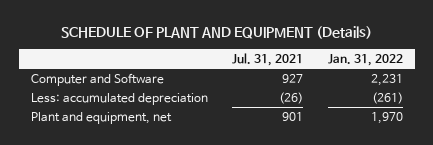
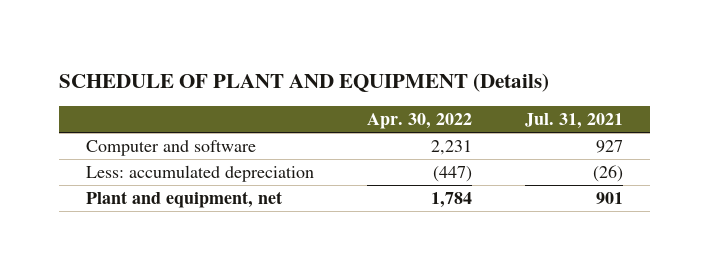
- | Jul. 31, 2021 | Jan. 31, 2022
+ | Apr. 30, 2022 | Jul. 31, 2021
- Computer and Software | 927 | 2,231
+ Computer and software | 2,231 | 927

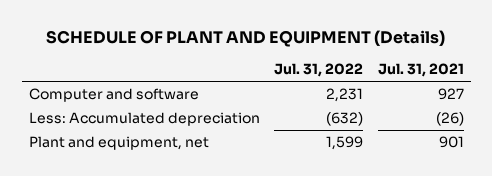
- | Apr. 30, 2022 | Jul. 31, 2021
+ | Jul. 31, 2022 | Jul. 31, 2021
- Less: accumulated depreciation | (447) | (26)
+ Less: Accumulated depreciation | (632) | (26)

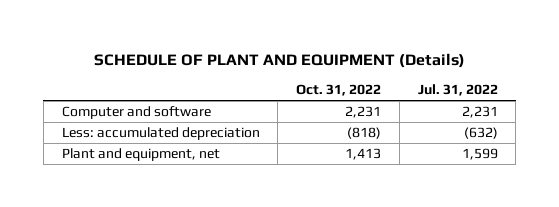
- | Jul. 31, 2022 | Jul. 31, 2021
+ | Oct. 31, 2022 | Jul. 31, 2022
- Less: Accumulated depreciation | (632) | (26)
+ Less: accumulated depreciation | (818) | (632)

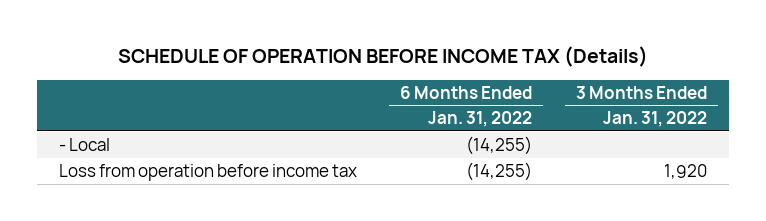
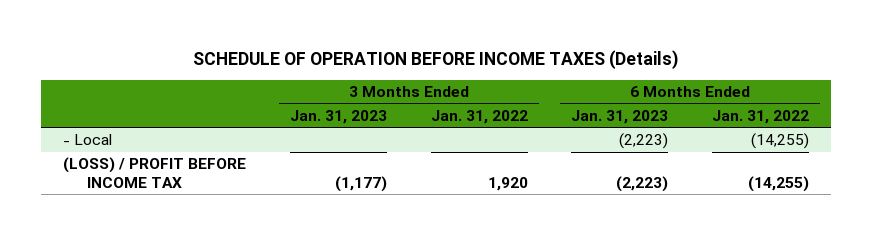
- SCHEDULE OF OPERATION BEFORE INCOME TAX (Details)
+ SCHEDULE OF OPERATION BEFORE INCOME TAXES (Details)
- | 6 Months Ended Jan. 31, 2022 | 3 Months Ended Jan. 31, 2022
+ | 3 Months Ended Jan. 31, 2023 | 3 Months Ended Jan. 31, 2022 | 6 Months Ended Jan. 31, 2023 | 6 Months Ended Jan. 31, 2022
- Loss from operation before income tax | (14,255) | 1,920
+ (LOSS) / PROFIT BEFORE INCOME TAX | (1,177) | 1,920 | (2,223) | (14,255)

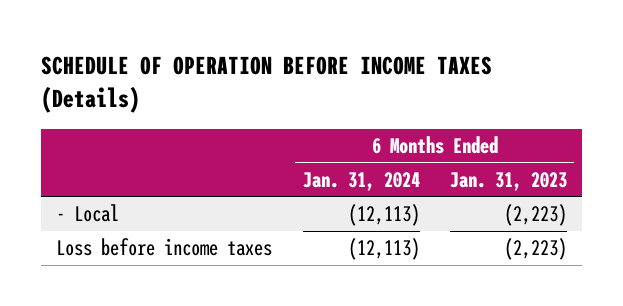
- | 3 Months Ended Jan. 31, 2023 | 3 Months Ended Jan. 31, 2022 | 6 Months Ended Jan. 31, 2023 | 6 Months Ended Jan. 31, 2022
+ | 6 Months Ended Jan. 31, 2024 | 6 Months Ended Jan. 31, 2023
- (LOSS) / PROFIT BEFORE INCOME TAX | (1,177) | 1,920 | (2,223) | (14,255)
+ Loss before income taxes | (12,113) | (2,223)

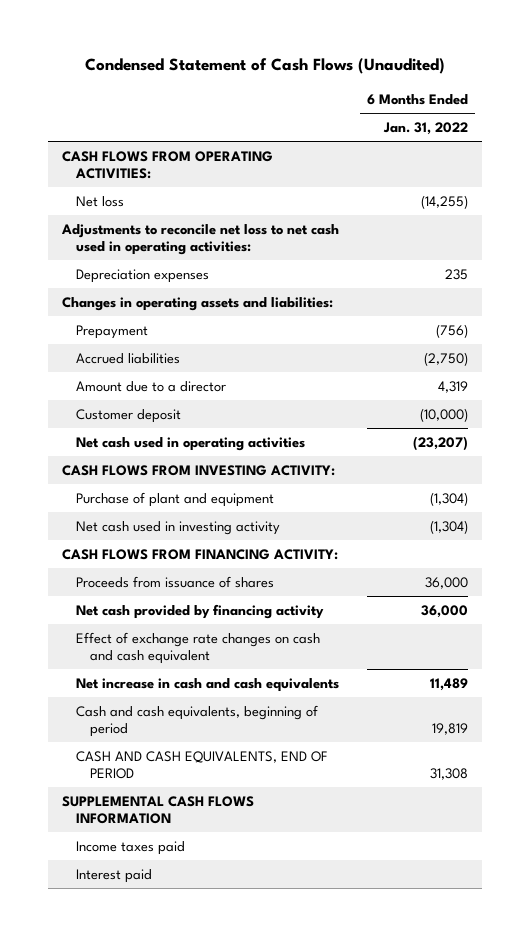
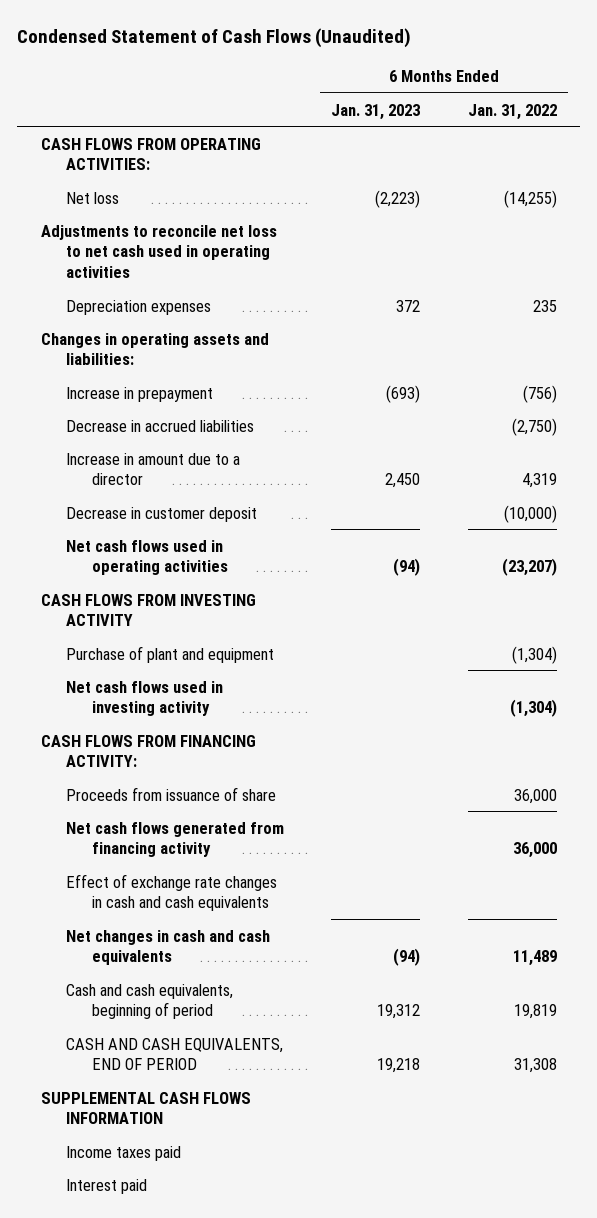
- | 6 Months Ended Jan. 31, 2022
+ | 6 Months Ended Jan. 31, 2023 | 6 Months Ended Jan. 31, 2022
- Adjustments to reconcile net loss to net cash used in operating activities:
+ Adjustments to reconcile net loss to net cash used in operating activities
- Prepayment | (756)
- Accrued liabilities | (2,750)
- Amount due to a director | 4,319
- Customer deposit | (10,000)
- Net cash used in operating activities | (23,207)
- CASH FLOWS FROM INVESTING ACTIVITY:
+ Increase in prepayment | (693) | (756)
+ Decrease in accrued liabilities | | (2,750)
+ Increase in amount due to a director | 2,450 | 4,319
+ Decrease in customer deposit | | (10,000)
+ Net cash flows used in operating activities | (94) | (23,207)
+ CASH FLOWS FROM INVESTING ACTIVITY
- Net cash used in investing activity | (1,304)
+ Net cash flows used in investing activity | | (1,304)
- Proceeds from issuance of shares | 36,000
- Net cash provided by financing activity | 36,000
- Effect of exchange rate changes on cash and cash equivalent
- Net increase in cash and cash equivalents | 11,489
+ Proceeds from issuance of share | | 36,000
+ Net cash flows generated from financing activity | | 36,000
+ Effect of exchange rate changes in cash and cash equivalents
+ Net changes in cash and cash equivalents | (94) | 11,489

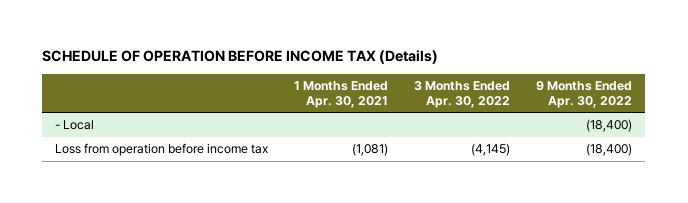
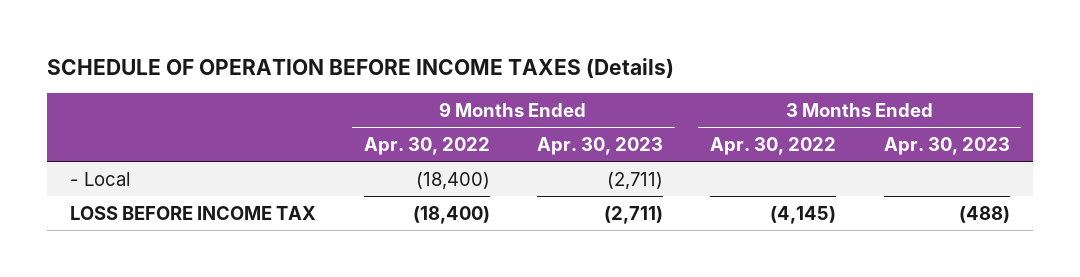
- SCHEDULE OF OPERATION BEFORE INCOME TAX (Details)
+ SCHEDULE OF OPERATION BEFORE INCOME TAXES (Details)
- | 1 Months Ended Apr. 30, 2021 | 3 Months Ended Apr. 30, 2022 | 9 Months Ended Apr. 30, 2022
+ | 9 Months Ended Apr. 30, 2022 | 9 Months Ended Apr. 30, 2023 | 3 Months Ended Apr. 30, 2022 | 3 Months Ended Apr. 30, 2023
- Loss from operation before income tax | (1,081) | (4,145) | (18,400)
+ LOSS BEFORE INCOME TAX | (18,400) | (2,711) | (4,145) | (488)

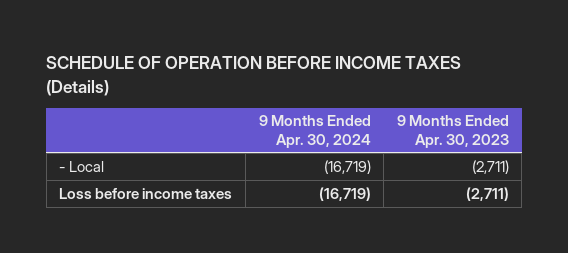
- | 9 Months Ended Apr. 30, 2022 | 9 Months Ended Apr. 30, 2023 | 3 Months Ended Apr. 30, 2022 | 3 Months Ended Apr. 30, 2023
+ | 9 Months Ended Apr. 30, 2024 | 9 Months Ended Apr. 30, 2023
- LOSS BEFORE INCOME TAX | (18,400) | (2,711) | (4,145) | (488)
+ Loss before income taxes | (16,719) | (2,711)

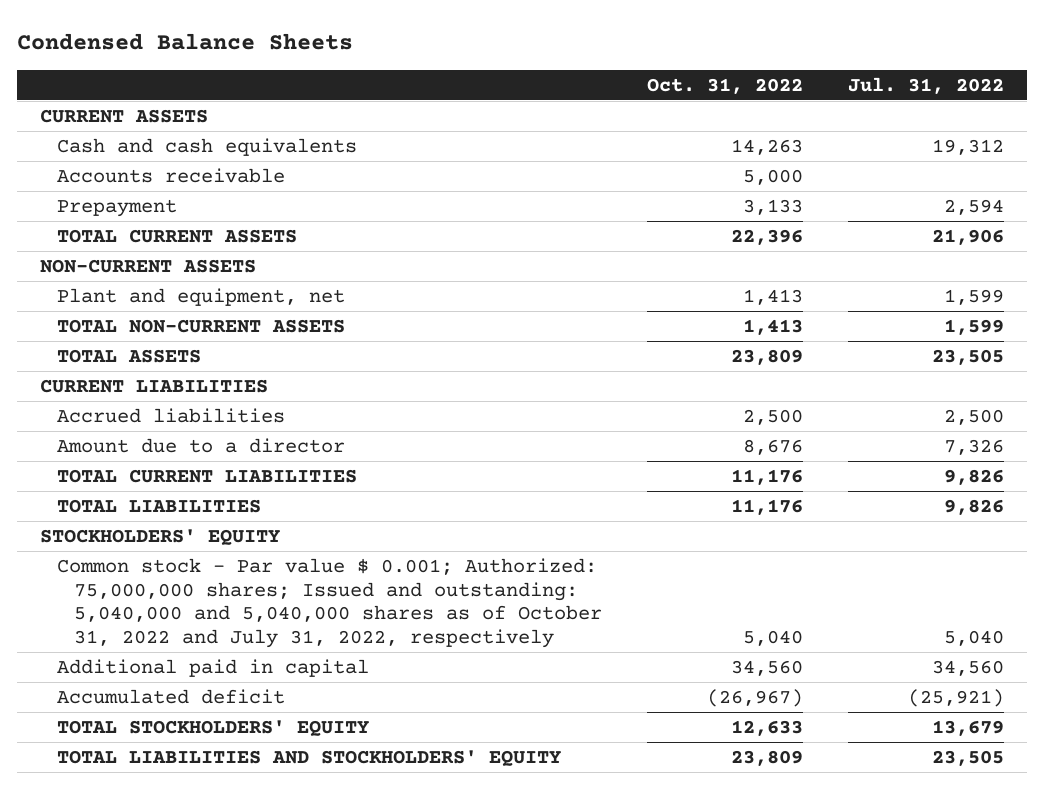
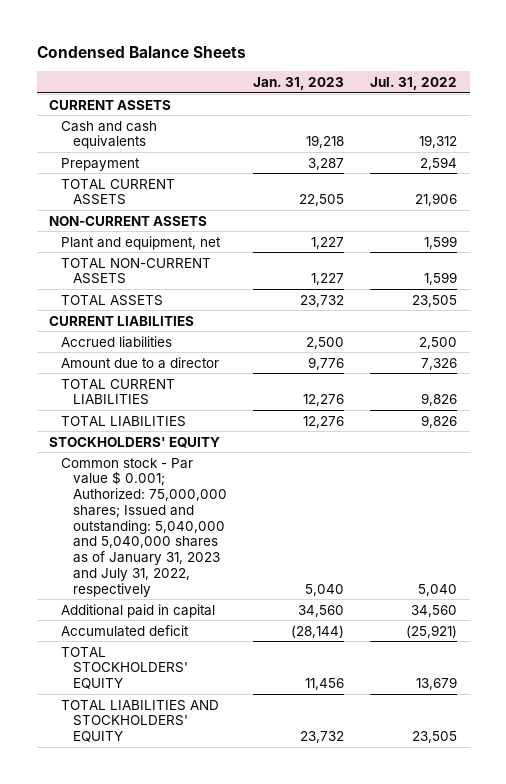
- | Oct. 31, 2022 | Jul. 31, 2022
+ | Jan. 31, 2023 | Jul. 31, 2022
- Accounts receivable | 5,000 |
- Common stock - Par value $ 0.001; Authorized: 75,000,000 shares; Issued and outstanding: 5,040,000 and 5,040,000 shares as of October 31, 2022 and July 31, 2022, respectively | 5,040 | 5,040
+ Common stock - Par value $ 0.001; Authorized: 75,000,000 shares; Issued and outstanding: 5,040,000 and 5,040,000 shares as of January 31, 2023 and July 31, 2022, respectively | 5,040 | 5,040

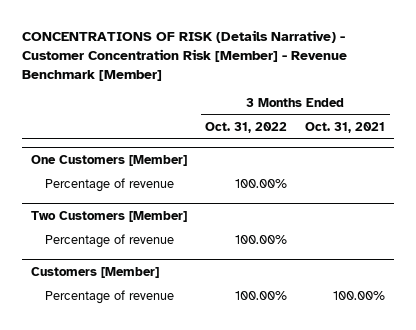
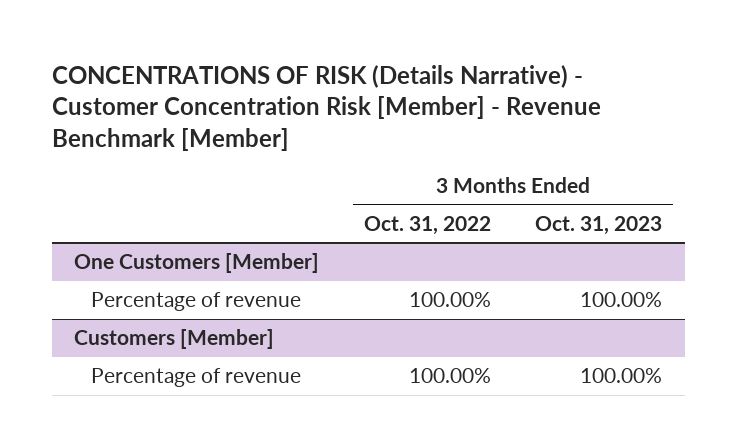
- | 3 Months Ended Oct. 31, 2022 | 3 Months Ended Oct. 31, 2021
+ | 3 Months Ended Oct. 31, 2022 | 3 Months Ended Oct. 31, 2023
- Two Customers [Member]
- Percentage of revenue | 100.00% |

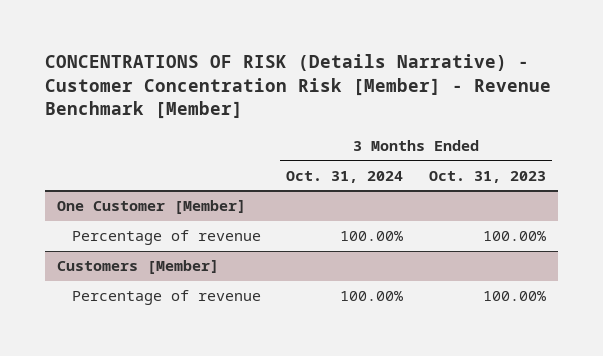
- | 3 Months Ended Oct. 31, 2022 | 3 Months Ended Oct. 31, 2023
+ | 3 Months Ended Oct. 31, 2024 | 3 Months Ended Oct. 31, 2023
- One Customers [Member]
+ One Customer [Member]

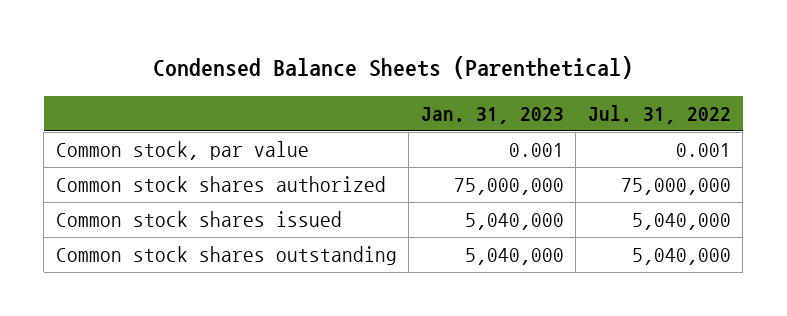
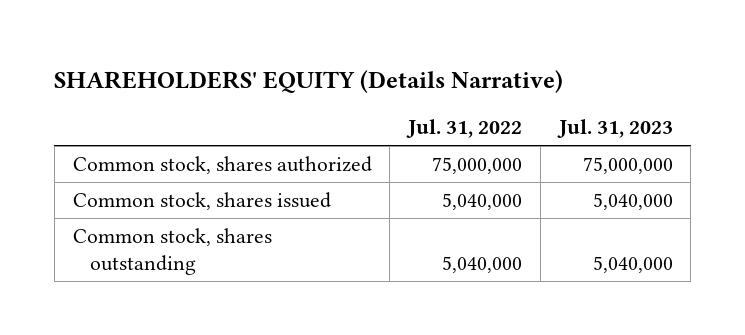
- Condensed Balance Sheets (Parenthetical)
+ SHAREHOLDERS' EQUITY (Details Narrative)
- | Jan. 31, 2023 | Jul. 31, 2022
+ | Jul. 31, 2022 | Jul. 31, 2023
- Common stock, par value | 0.001 | 0.001
- Common stock shares authorized | 75,000,000 | 75,000,000
- Common stock shares issued | 5,040,000 | 5,040,000
- Common stock shares outstanding | 5,040,000 | 5,040,000
+ Common stock, shares authorized | 75,000,000 | 75,000,000
+ Common stock, shares issued | 5,040,000 | 5,040,000
+ Common stock, shares outstanding | 5,040,000 | 5,040,000

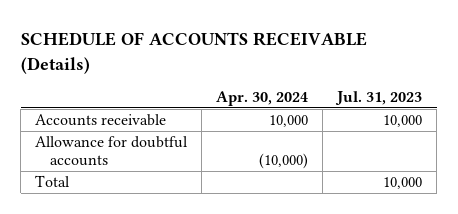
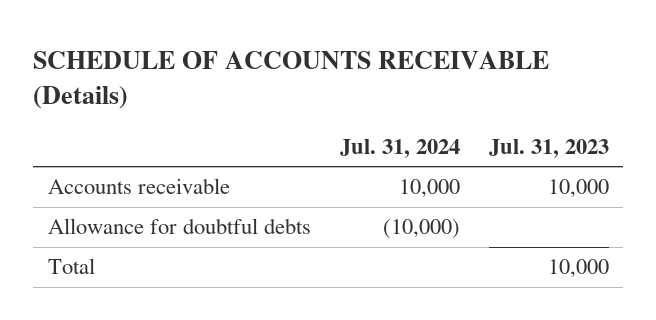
- | Apr. 30, 2024 | Jul. 31, 2023
+ | Jul. 31, 2024 | Jul. 31, 2023
- Allowance for doubtful accounts | (10,000) |
+ Allowance for doubtful debts | (10,000) |

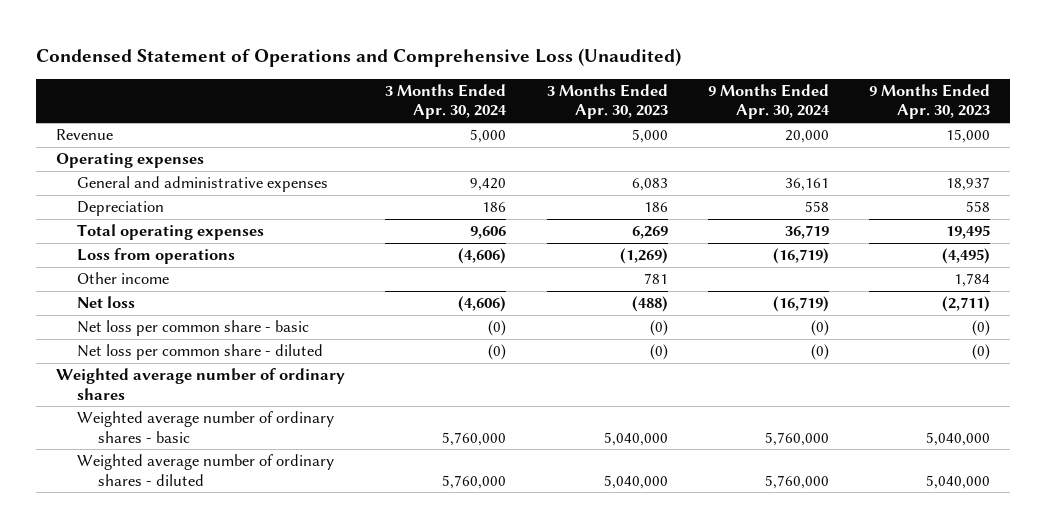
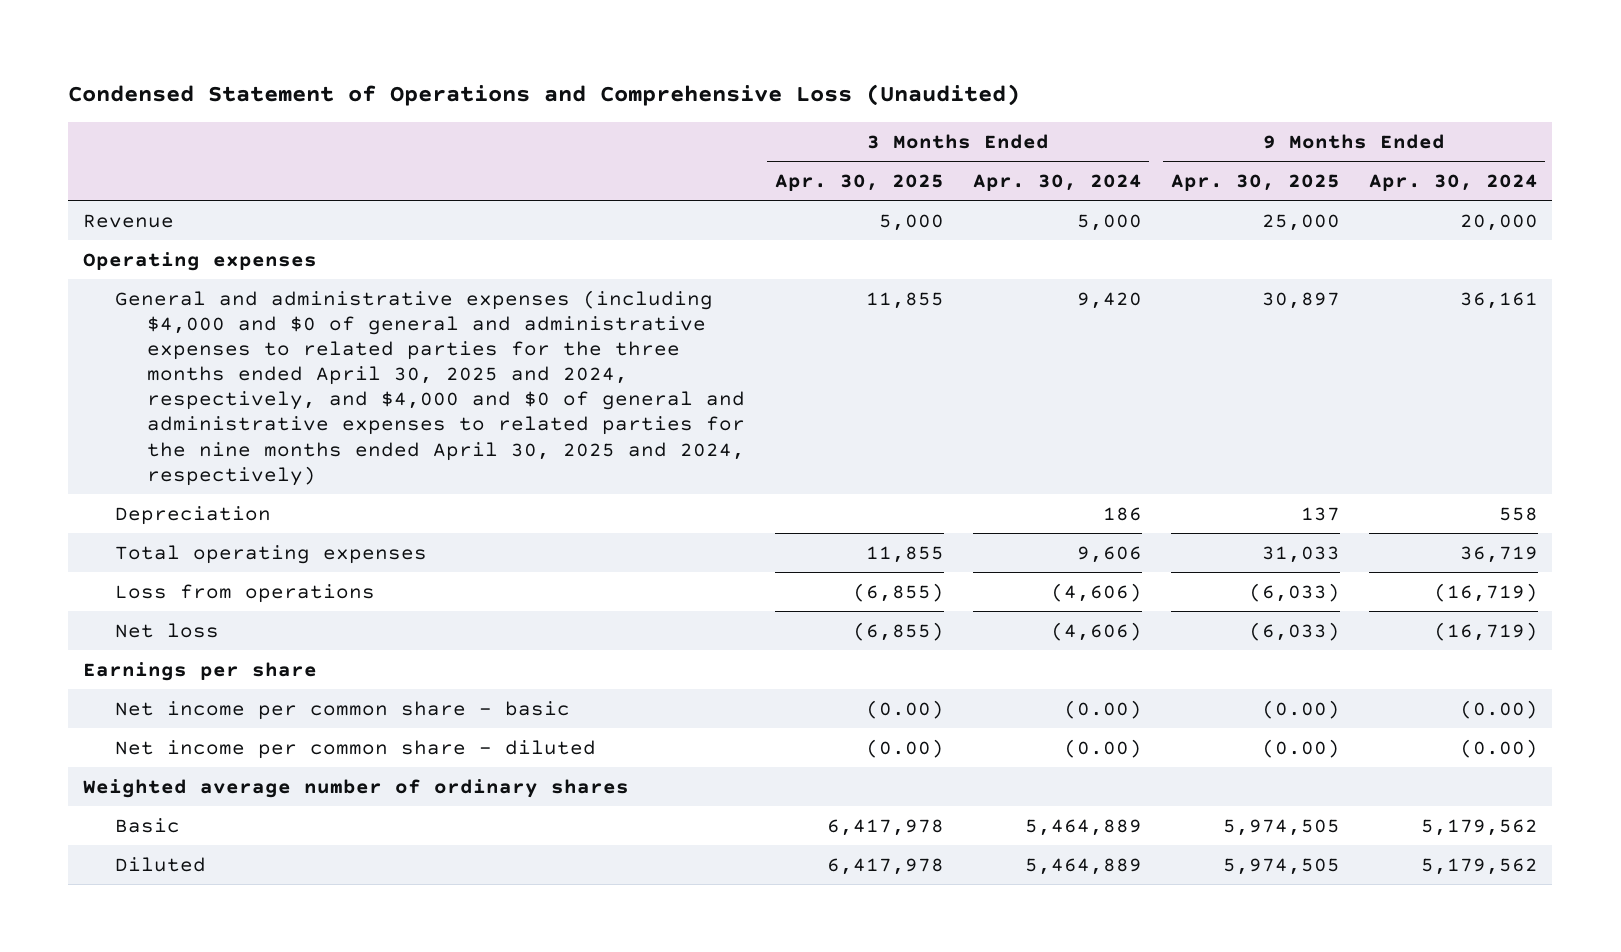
- | 3 Months Ended Apr. 30, 2024 | 3 Months Ended Apr. 30, 2023 | 9 Months Ended Apr. 30, 2024 | 9 Months Ended Apr. 30, 2023
+ | 3 Months Ended Apr. 30, 2025 | 3 Months Ended Apr. 30, 2024 | 9 Months Ended Apr. 30, 2025 | 9 Months Ended Apr. 30, 2024
- General and administrative expenses | 9,420 | 6,083 | 36,161 | 18,937
+ General and administrative expenses (including $4,000 and $0 of general and administrative expenses to related parties for the three months ended April 30, 2025 and 2024, respectively, and $4,000 and $0 of general and administrative expenses to related parties for the nine months ended April 30, 2025 and 2024, respectively) | 11,855 | 9,420 | 30,897 | 36,161
- Other income | | 781 | | 1,784
- Net loss per common share - basic | (0) | (0) | (0) | (0)
- Net loss per common share - diluted | (0) | (0) | (0) | (0)
+ Earnings per share
+ Net income per common share - basic | (0.00) | (0.00) | (0.00) | (0.00)
+ Net income per common share - diluted | (0.00) | (0.00) | (0.00) | (0.00)
- Weighted average number of ordinary shares - basic | 5,760,000 | 5,040,000 | 5,760,000 | 5,040,000
- Weighted average number of ordinary shares - diluted | 5,760,000 | 5,040,000 | 5,760,000 | 5,040,000
+ Basic | 6,417,978 | 5,464,889 | 5,974,505 | 5,179,562
+ Diluted | 6,417,978 | 5,464,889 | 5,974,505 | 5,179,562

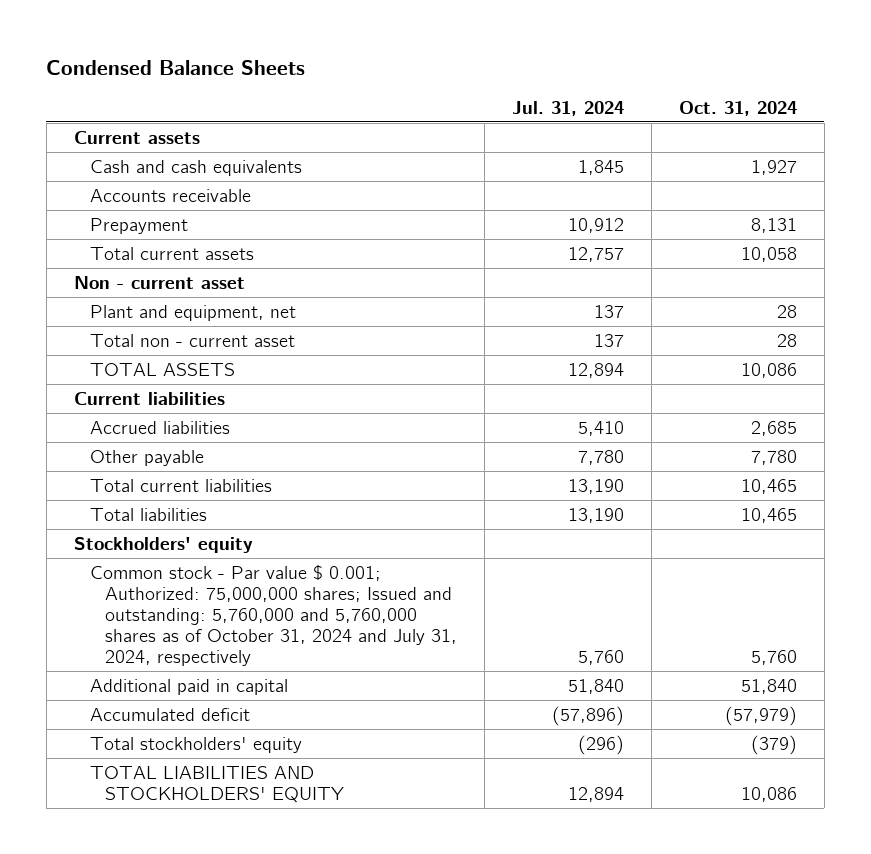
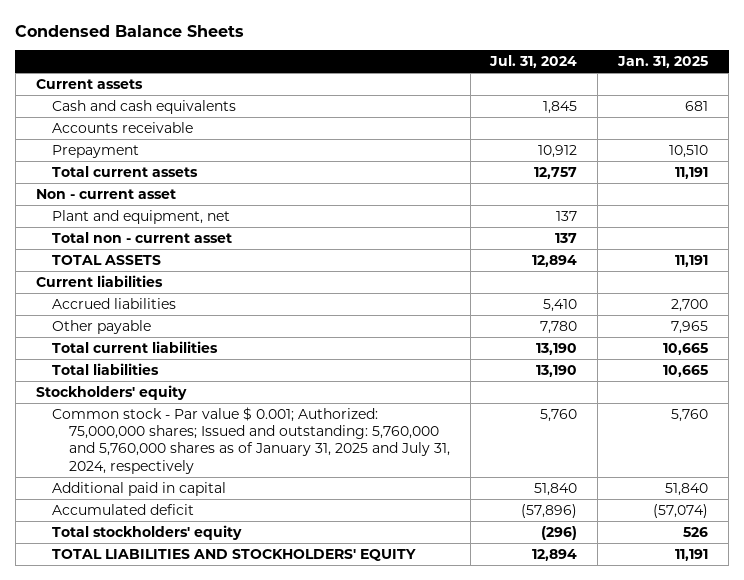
- | Jul. 31, 2024 | Oct. 31, 2024
+ | Jul. 31, 2024 | Jan. 31, 2025
- Common stock - Par value $ 0.001; Authorized: 75,000,000 shares; Issued and outstanding: 5,760,000 and 5,760,000 shares as of October 31, 2024 and July 31, 2024, respectively | 5,760 | 5,760
+ Common stock - Par value $ 0.001; Authorized: 75,000,000 shares; Issued and outstanding: 5,760,000 and 5,760,000 shares as of January 31, 2025 and July 31, 2024, respectively | 5,760 | 5,760

